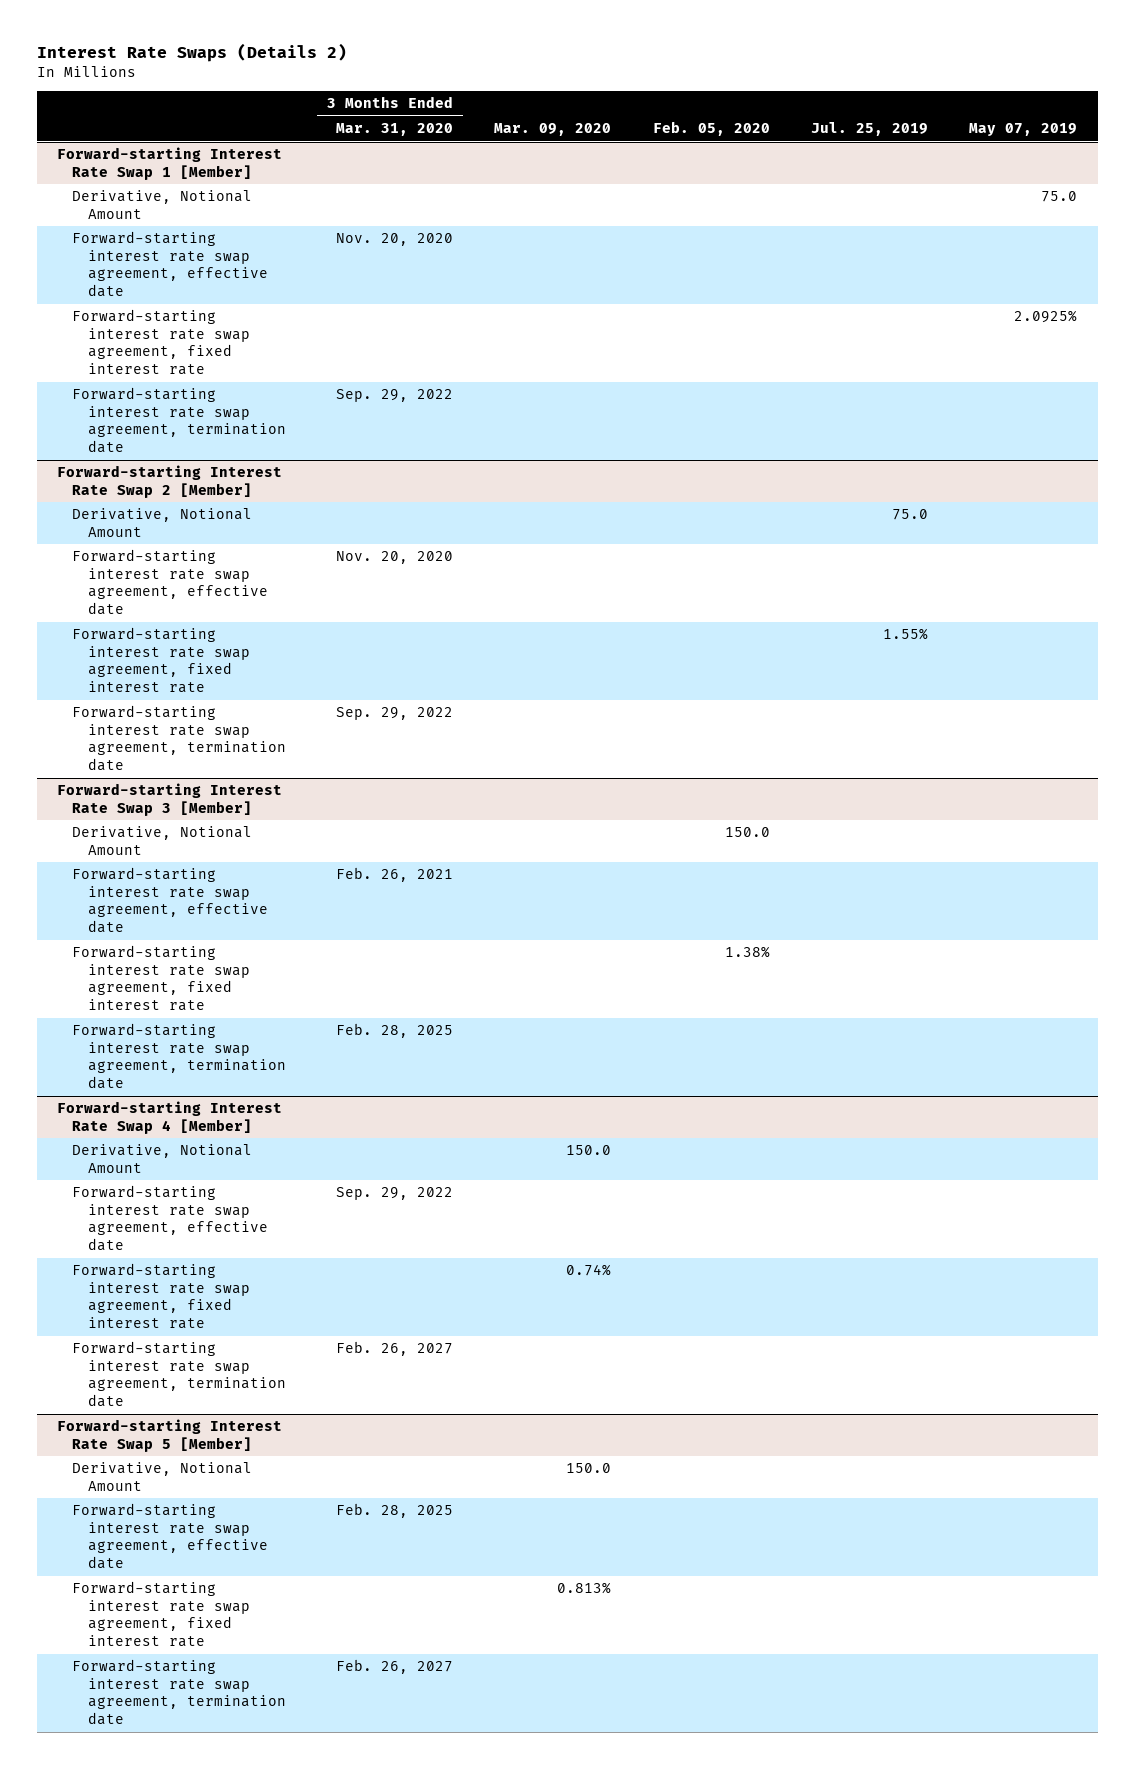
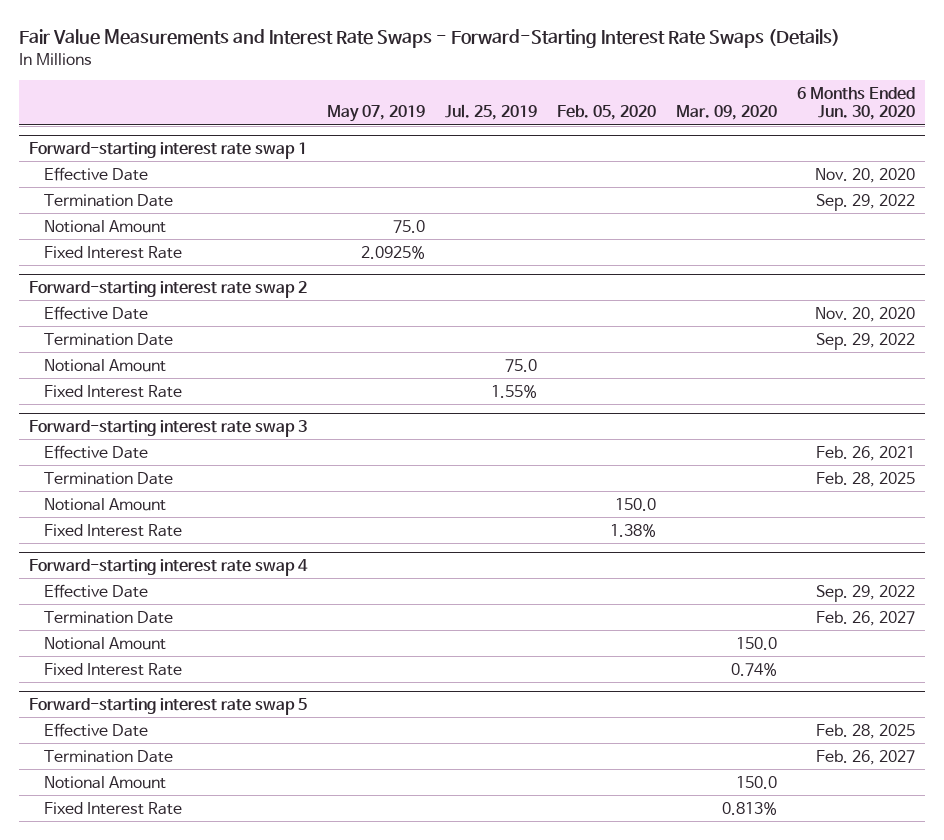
- Interest Rate Swaps (Details 2)
+ Fair Value Measurements and Interest Rate Swaps - Forward-Starting Interest Rate Swaps (Details)
- | 3 Months Ended Mar. 31, 2020 | Mar. 09, 2020 | Feb. 05, 2020 | Jul. 25, 2019 | May 07, 2019
+ | May 07, 2019 | Jul. 25, 2019 | Feb. 05, 2020 | Mar. 09, 2020 | 6 Months Ended Jun. 30, 2020
- Forward-starting Interest Rate Swap 1 [Member]
- Derivative, Notional Amount | | | | | 75.0
- Forward-starting interest rate swap agreement, effective date | Nov. 20, 2020 | | | |
- Forward-starting interest rate swap agreement, fixed interest rate | | | | | 2.0925%
- Forward-starting interest rate swap agreement, termination date | Sep. 29, 2022 | | | |
- Forward-starting Interest Rate Swap 2 [Member]
- Derivative, Notional Amount | | | | 75.0 |
- Forward-starting interest rate swap agreement, effective date | Nov. 20, 2020 | | | |
- Forward-starting interest rate swap agreement, fixed interest rate | | | | 1.55% |
- Forward-starting interest rate swap agreement, termination date | Sep. 29, 2022 | | | |
- Forward-starting Interest Rate Swap 3 [Member]
- Derivative, Notional Amount | | | 150.0 | |
- Forward-starting interest rate swap agreement, effective date | Feb. 26, 2021 | | | |
- Forward-starting interest rate swap agreement, fixed interest rate | | | 1.38% | |
- Forward-starting interest rate swap agreement, termination date | Feb. 28, 2025 | | | |
- Forward-starting Interest Rate Swap 4 [Member]
- Derivative, Notional Amount | | 150.0 | | |
- Forward-starting interest rate swap agreement, effective date | Sep. 29, 2022 | | | |
- Forward-starting interest rate swap agreement, fixed interest rate | | 0.74% | | |
- Forward-starting interest rate swap agreement, termination date | Feb. 26, 2027 | | | |
- Forward-starting Interest Rate Swap 5 [Member]
- Derivative, Notional Amount | | 150.0 | | |
- Forward-starting interest rate swap agreement, effective date | Feb. 28, 2025 | | | |
- Forward-starting interest rate swap agreement, fixed interest rate | | 0.813% | | |
- Forward-starting interest rate swap agreement, termination date | Feb. 26, 2027 | | | |
+ Forward-starting interest rate swap 1
+ Effective Date | | | | | Nov. 20, 2020
+ Termination Date | | | | | Sep. 29, 2022
+ Notional Amount | 75.0 | | | |
+ Fixed Interest Rate | 2.0925% | | | |
+ Forward-starting interest rate swap 2
+ Effective Date | | | | | Nov. 20, 2020
+ Termination Date | | | | | Sep. 29, 2022
+ Notional Amount | | 75.0 | | |
+ Fixed Interest Rate | | 1.55% | | |
+ Forward-starting interest rate swap 3
+ Effective Date | | | | | Feb. 26, 2021
+ Termination Date | | | | | Feb. 28, 2025
+ Notional Amount | | | 150.0 | |
+ Fixed Interest Rate | | | 1.38% | |
+ Forward-starting interest rate swap 4
+ Effective Date | | | | | Sep. 29, 2022
+ Termination Date | | | | | Feb. 26, 2027
+ Notional Amount | | | | 150.0 |
+ Fixed Interest Rate | | | | 0.74% |
+ Forward-starting interest rate swap 5
+ Effective Date | | | | | Feb. 28, 2025
+ Termination Date | | | | | Feb. 26, 2027
+ Notional Amount | | | | 150.0 |
+ Fixed Interest Rate | | | | 0.813% |

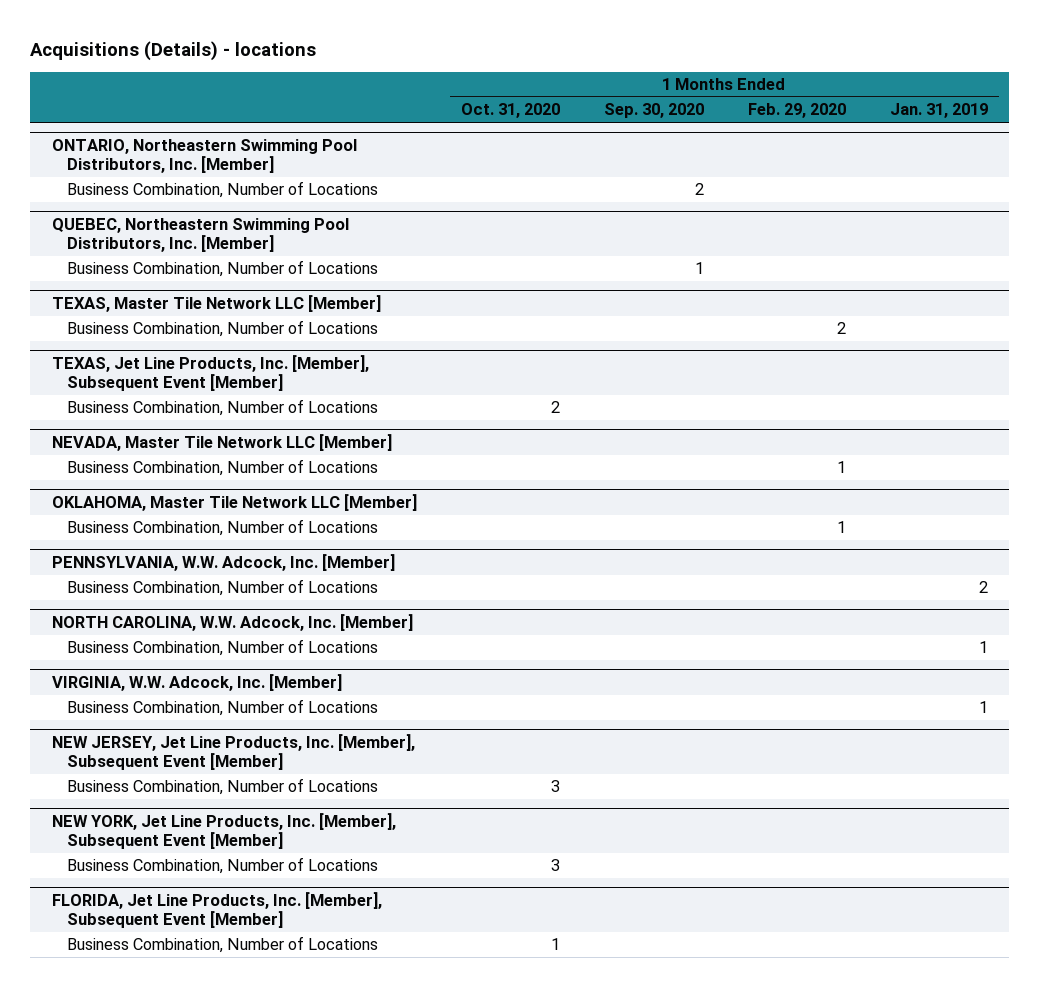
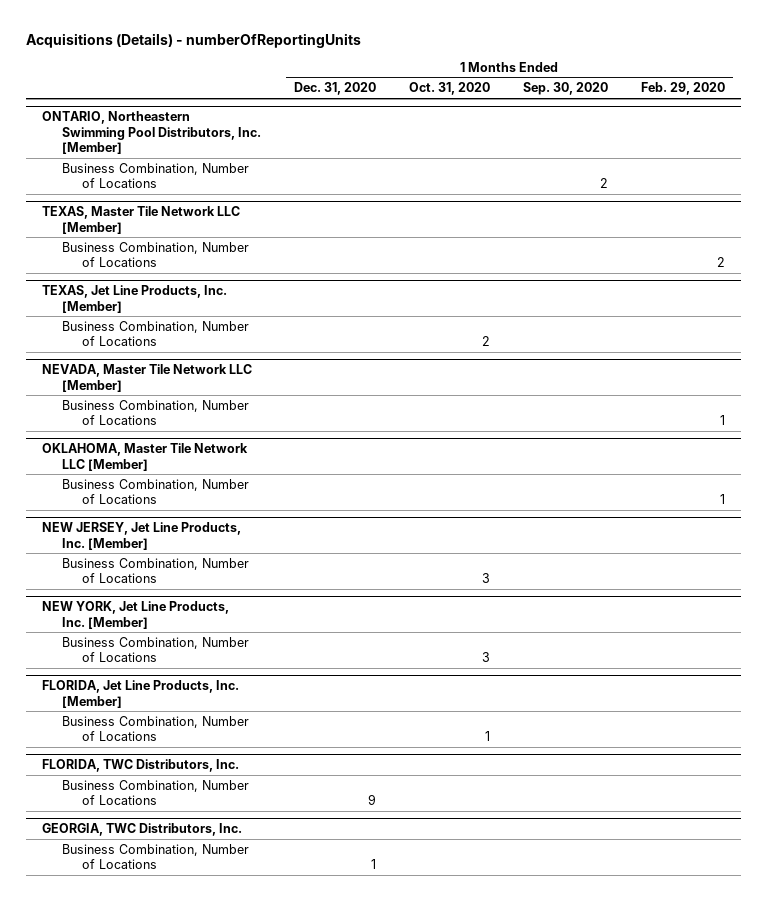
- Acquisitions (Details) - locations
+ Acquisitions (Details) - numberOfReportingUnits
- | 1 Months Ended Oct. 31, 2020 | 1 Months Ended Sep. 30, 2020 | 1 Months Ended Feb. 29, 2020 | 1 Months Ended Jan. 31, 2019
+ | 1 Months Ended Dec. 31, 2020 | 1 Months Ended Oct. 31, 2020 | 1 Months Ended Sep. 30, 2020 | 1 Months Ended Feb. 29, 2020
- QUEBEC, Northeastern Swimming Pool Distributors, Inc. [Member]
- Business Combination, Number of Locations | | 1 | |
- TEXAS, Jet Line Products, Inc. [Member], Subsequent Event [Member]
+ TEXAS, Jet Line Products, Inc. [Member]
- PENNSYLVANIA, W.W. Adcock, Inc. [Member]
- Business Combination, Number of Locations | | | | 2
- NORTH CAROLINA, W.W. Adcock, Inc. [Member]
- Business Combination, Number of Locations | | | | 1
- VIRGINIA, W.W. Adcock, Inc. [Member]
- Business Combination, Number of Locations | | | | 1
- NEW JERSEY, Jet Line Products, Inc. [Member], Subsequent Event [Member]
+ NEW JERSEY, Jet Line Products, Inc. [Member]
- NEW YORK, Jet Line Products, Inc. [Member], Subsequent Event [Member]
+ NEW YORK, Jet Line Products, Inc. [Member]
- FLORIDA, Jet Line Products, Inc. [Member], Subsequent Event [Member]
+ FLORIDA, Jet Line Products, Inc. [Member]
+ FLORIDA, TWC Distributors, Inc.
+ Business Combination, Number of Locations | 9 | | |
+ GEORGIA, TWC Distributors, Inc.
+ Business Combination, Number of Locations | 1 | | |

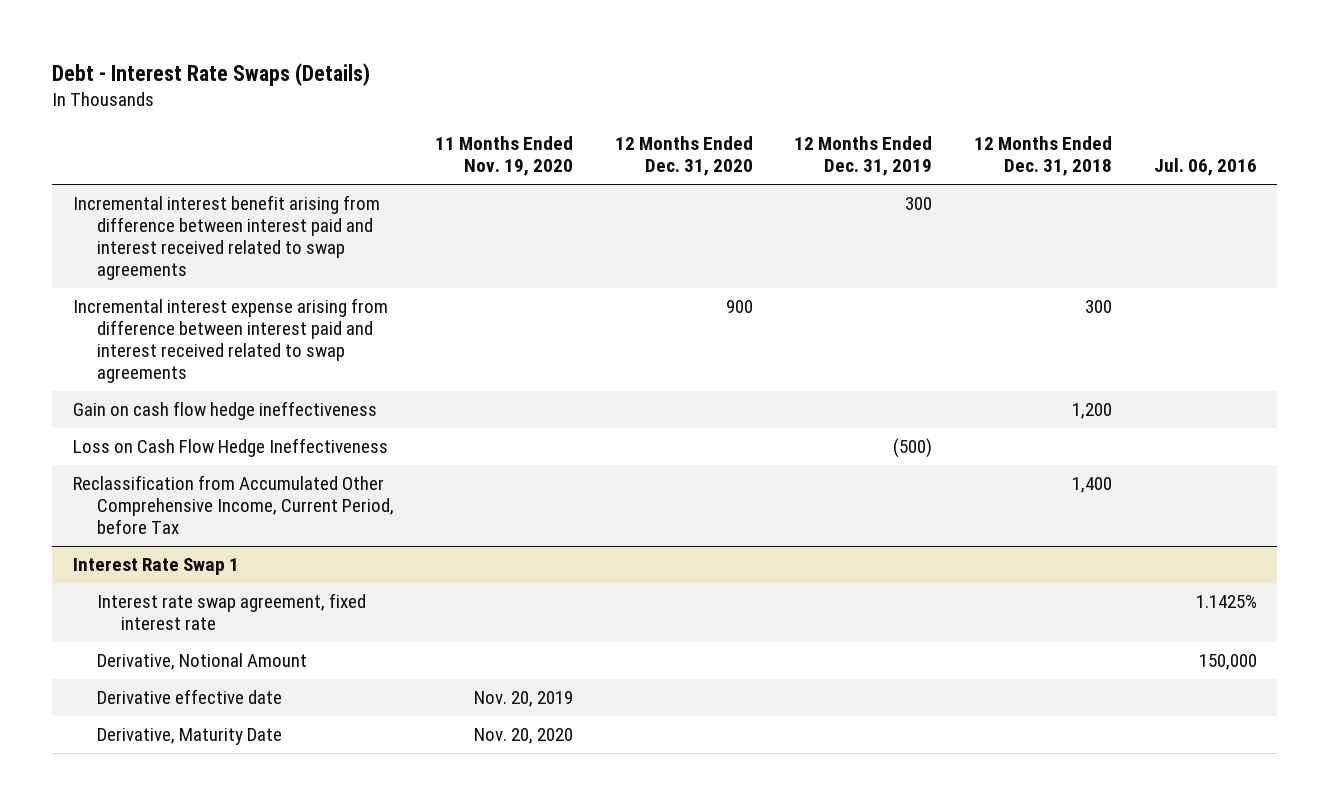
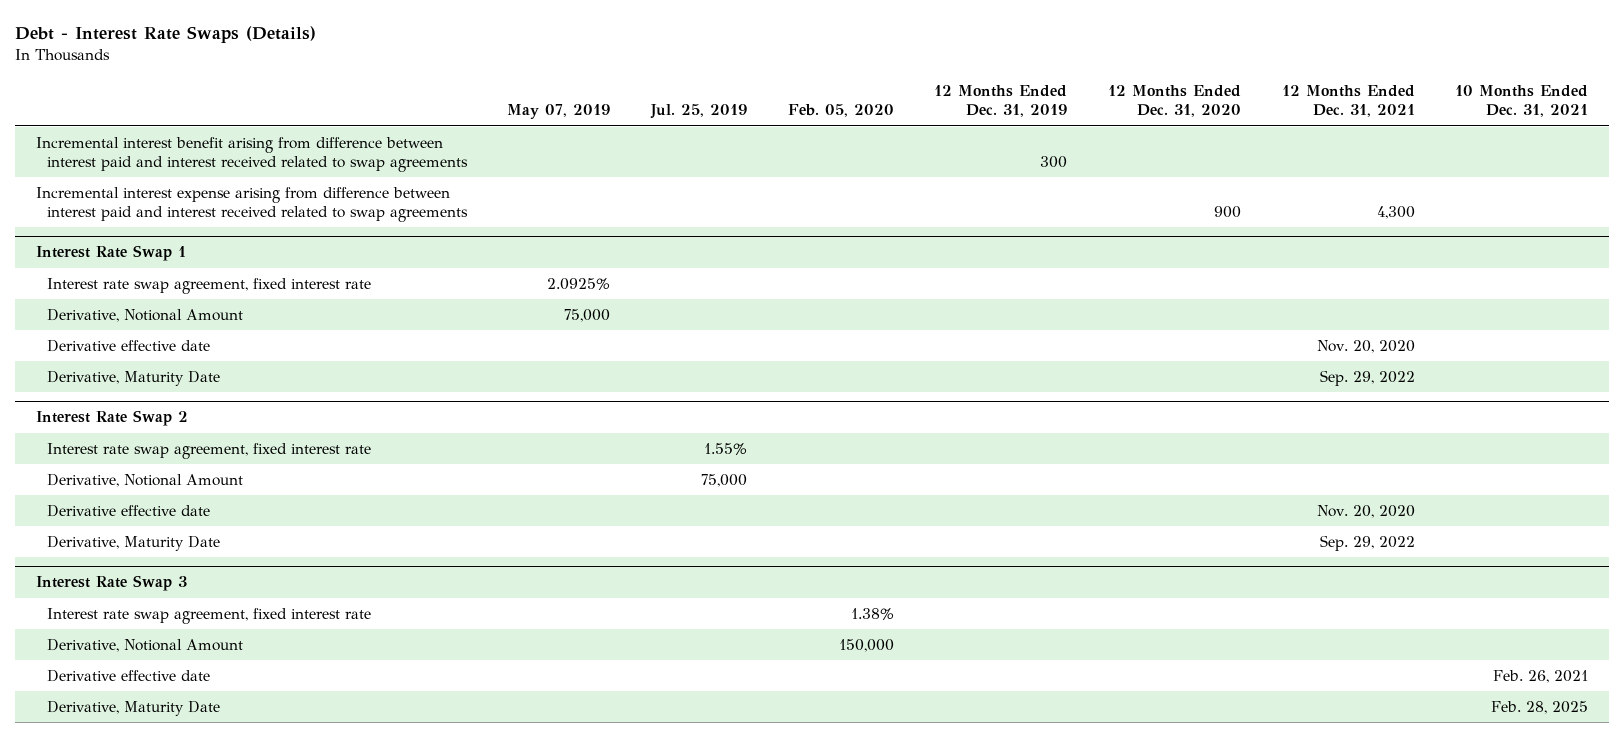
- | 11 Months Ended Nov. 19, 2020 | 12 Months Ended Dec. 31, 2020 | 12 Months Ended Dec. 31, 2019 | 12 Months Ended Dec. 31, 2018 | Jul. 06, 2016
+ | May 07, 2019 | Jul. 25, 2019 | Feb. 05, 2020 | 12 Months Ended Dec. 31, 2019 | 12 Months Ended Dec. 31, 2020 | 12 Months Ended Dec. 31, 2021 | 10 Months Ended Dec. 31, 2021
- Gain on cash flow hedge ineffectiveness | | | | 1,200 |
- Loss on Cash Flow Hedge Ineffectiveness | | | (500) | |
- Reclassification from Accumulated Other Comprehensive Income, Current Period, before Tax | | | | 1,400 |
+ Interest Rate Swap 2
+ Interest rate swap agreement, fixed interest rate | | 1.55% | | | | |
+ Derivative, Notional Amount | | 75,000 | | | | |
+ Derivative effective date | | | | | | Nov. 20, 2020 |
+ Derivative, Maturity Date | | | | | | Sep. 29, 2022 |
+ Interest Rate Swap 3
+ Interest rate swap agreement, fixed interest rate | | | 1.38% | | | |
+ Derivative, Notional Amount | | | 150,000 | | | |
+ Derivative effective date | | | | | | | Feb. 26, 2021
+ Derivative, Maturity Date | | | | | | | Feb. 28, 2025

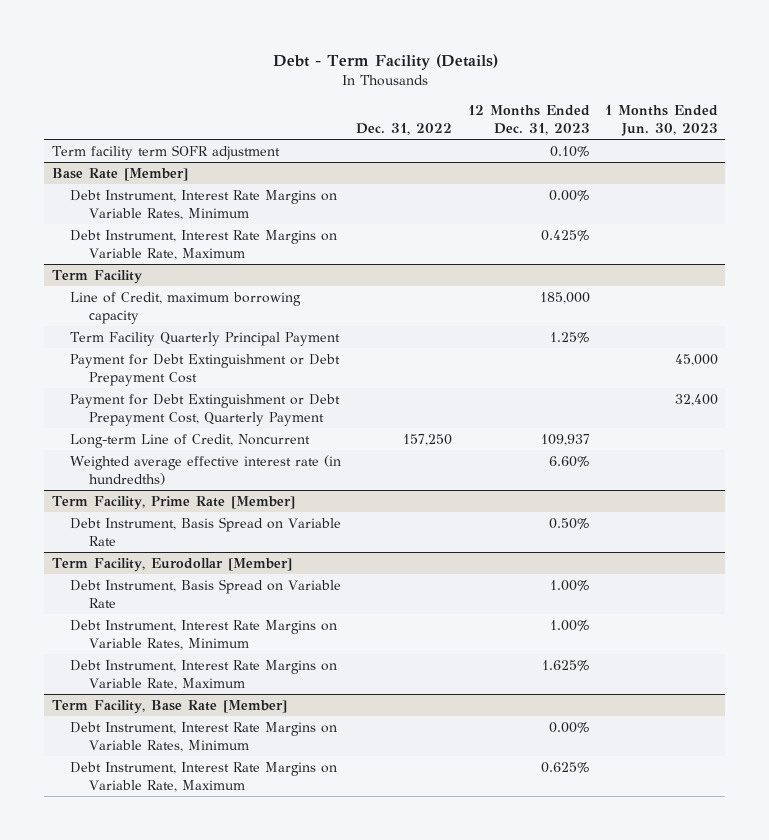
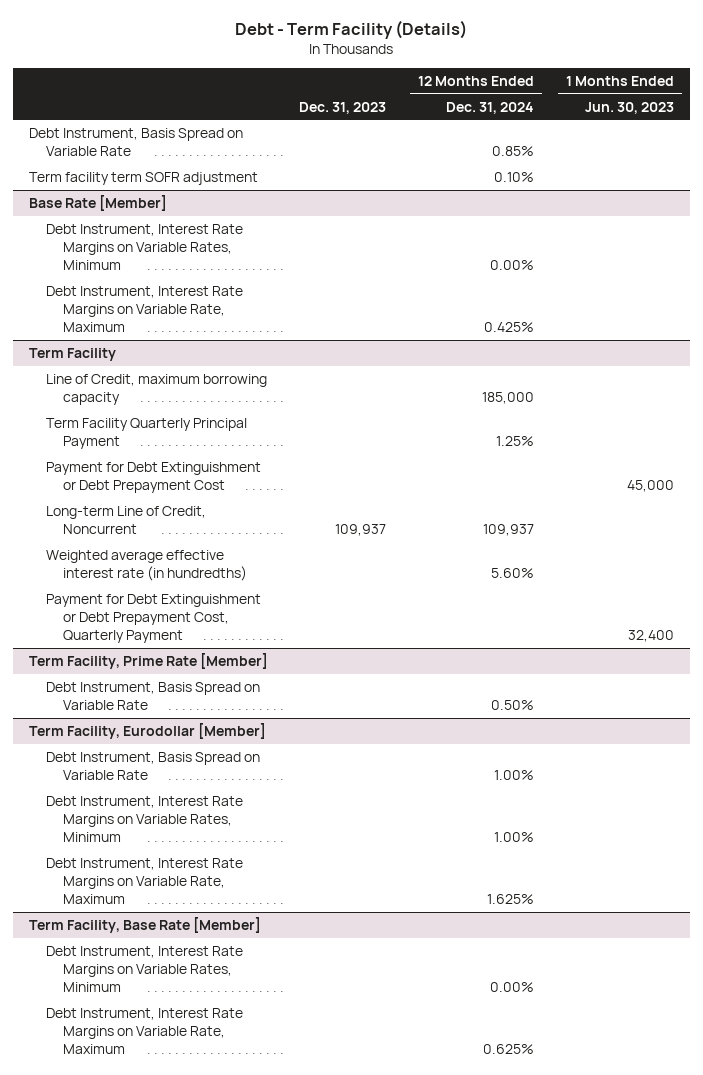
- | Dec. 31, 2022 | 12 Months Ended Dec. 31, 2023 | 1 Months Ended Jun. 30, 2023
+ | Dec. 31, 2023 | 12 Months Ended Dec. 31, 2024 | 1 Months Ended Jun. 30, 2023
+ Debt Instrument, Basis Spread on Variable Rate | | 0.85% |
@ Term Facility
moved down: Payment for Debt Extinguishment or Debt Prepayment Cost, Quarterly Payment | | | 32,400

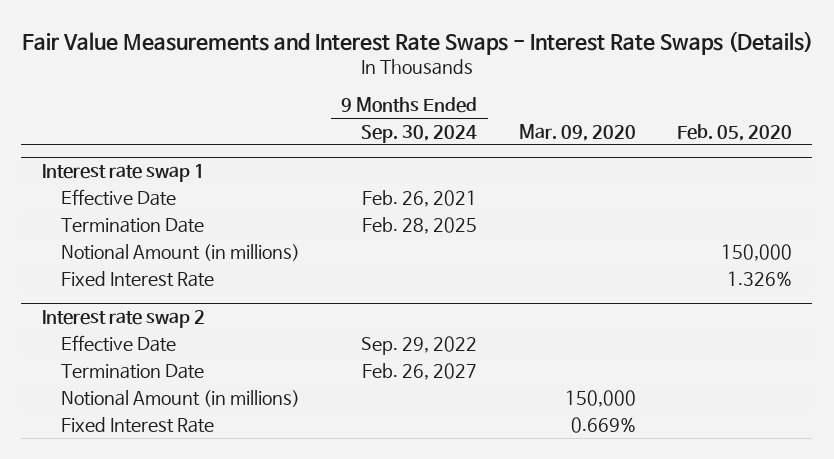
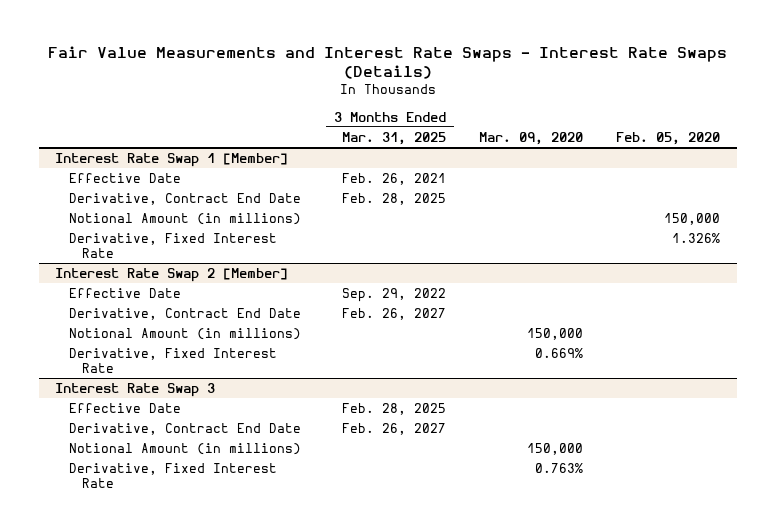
- | 9 Months Ended Sep. 30, 2024 | Mar. 09, 2020 | Feb. 05, 2020
+ | 3 Months Ended Mar. 31, 2025 | Mar. 09, 2020 | Feb. 05, 2020
- Interest rate swap 1
+ Interest Rate Swap 1 [Member]
- Termination Date | Feb. 28, 2025 | |
+ Derivative, Contract End Date | Feb. 28, 2025 | |
- Fixed Interest Rate | | | 1.326%
- Interest rate swap 2
+ Derivative, Fixed Interest Rate | | | 1.326%
+ Interest Rate Swap 2 [Member]
- Termination Date | Feb. 26, 2027 | |
+ Derivative, Contract End Date | Feb. 26, 2027 | |
- Fixed Interest Rate | | 0.669% |
+ Derivative, Fixed Interest Rate | | 0.669% |
+ Interest Rate Swap 3
+ Effective Date | Feb. 28, 2025 | |
+ Derivative, Contract End Date | Feb. 26, 2027 | |
+ Notional Amount (in millions) | | 150,000 |
+ Derivative, Fixed Interest Rate | | 0.763% |

